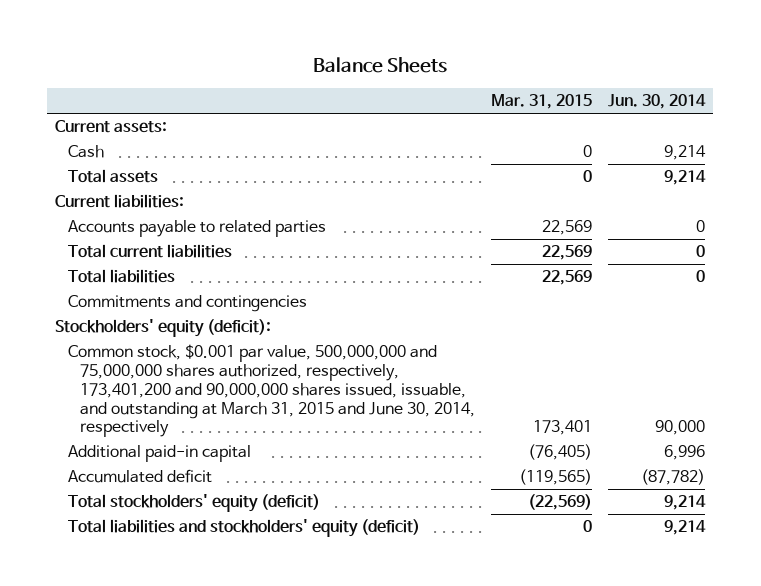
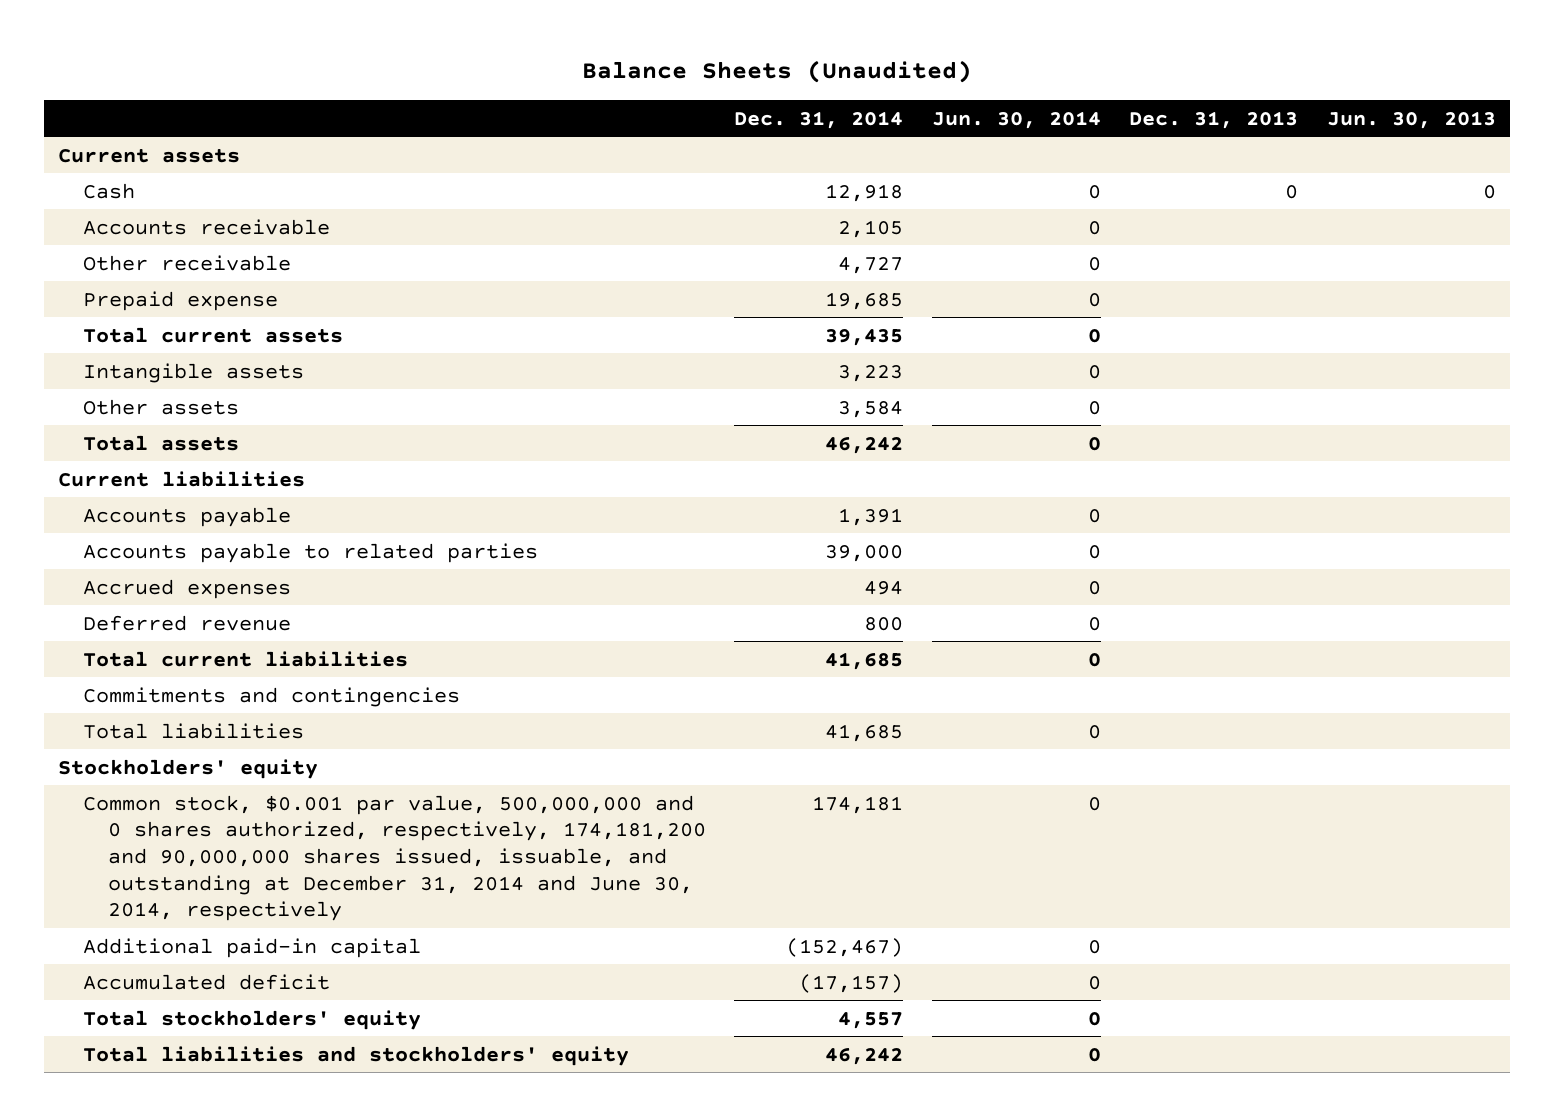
- Balance Sheets
+ Balance Sheets (Unaudited)
- | Mar. 31, 2015 | Jun. 30, 2014
+ | Dec. 31, 2014 | Jun. 30, 2014 | Dec. 31, 2013 | Jun. 30, 2013
- Current assets:
- Cash | 0 | 9,214
- Total assets | 0 | 9,214
- Current liabilities:
+ Current assets
+ Cash | 12,918 | 0 | 0 | 0
+ Accounts receivable | 2,105 | 0 | |
+ Other receivable | 4,727 | 0 | |
+ Prepaid expense | 19,685 | 0 | |
+ Total current assets | 39,435 | 0 | |
+ Intangible assets | 3,223 | 0 | |
+ Other assets | 3,584 | 0 | |
+ Total assets | 46,242 | 0 | |
+ Current liabilities
+ Accounts payable | 1,391 | 0 | |
+ Accrued expenses | 494 | 0 | |
+ Deferred revenue | 800 | 0 | |
- Stockholders' equity (deficit):
- Common stock, $0.001 par value, 500,000,000 and 75,000,000 shares authorized, respectively, 173,401,200 and 90,000,000 shares issued, issuable, and outstanding at March 31, 2015 and June 30, 2014, respectively | 173,401 | 90,000
- Additional paid-in capital | (76,405) | 6,996
- Accumulated deficit | (119,565) | (87,782)
- Total stockholders' equity (deficit) | (22,569) | 9,214
- Total liabilities and stockholders' equity (deficit) | 0 | 9,214
moved down: Total liabilities | 41,685 | 0 | |
+ Stockholders' equity
+ Common stock, $0.001 par value, 500,000,000 and 0 shares authorized, respectively, 174,181,200 and 90,000,000 shares issued, issuable, and outstanding at December 31, 2014 and June 30, 2014, respectively | 174,181 | 0 | |
+ Additional paid-in capital | (152,467) | 0 | |
+ Accumulated deficit | (17,157) | 0 | |
+ Total stockholders' equity | 4,557 | 0 | |
+ Total liabilities and stockholders' equity | 46,242 | 0 | |

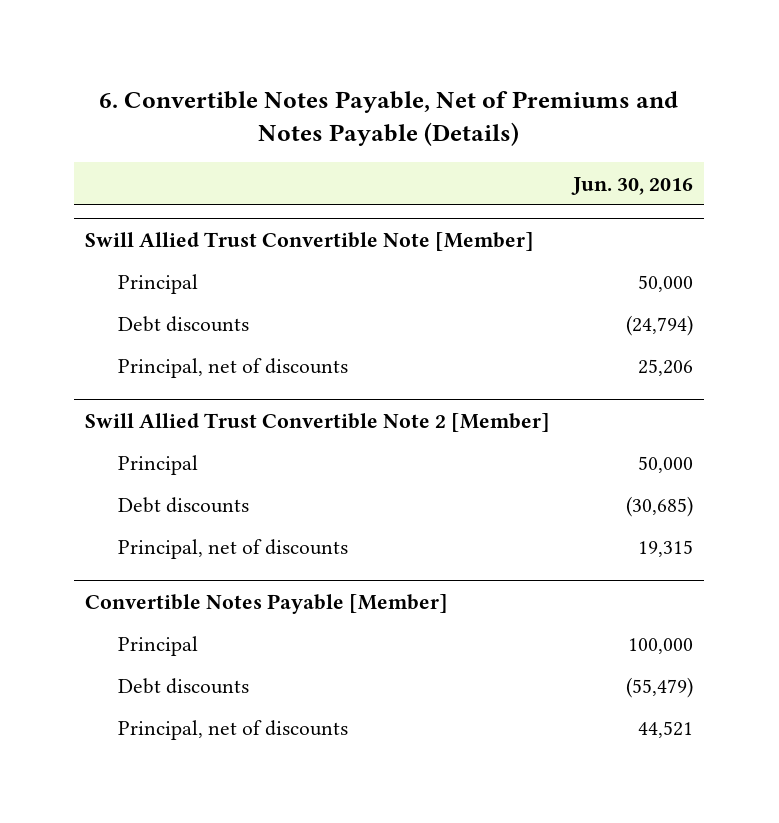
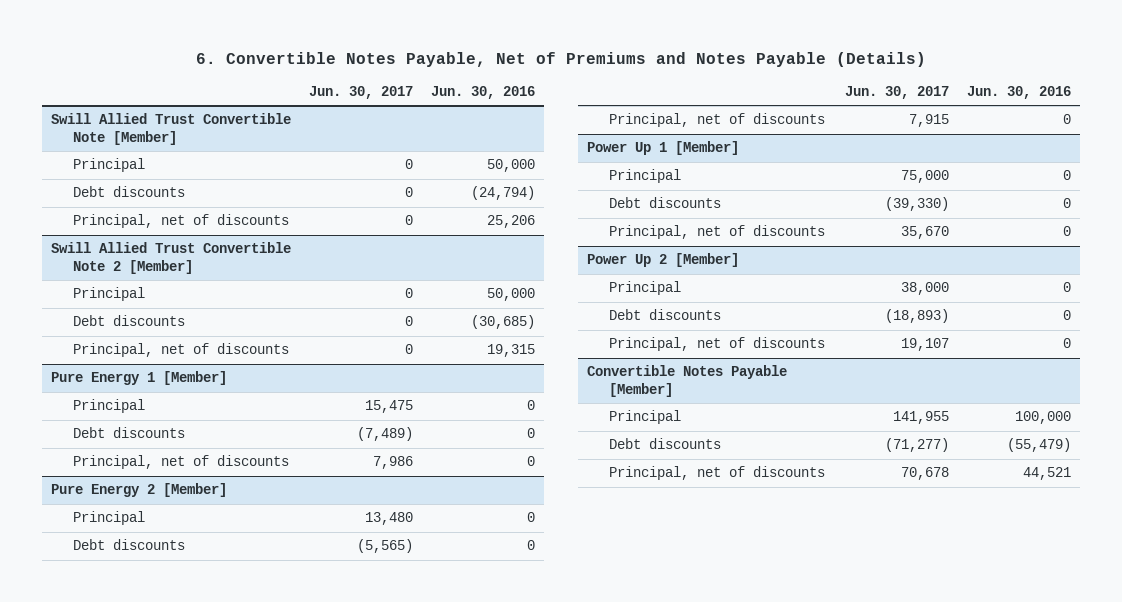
- | Jun. 30, 2016
+ | Jun. 30, 2017 | Jun. 30, 2016
+ Pure Energy 1 [Member]
+ Principal | 15,475 | 0
+ Debt discounts | (7,489) | 0
+ Principal, net of discounts | 7,986 | 0
+ Pure Energy 2 [Member]
+ Principal | 13,480 | 0
+ Debt discounts | (5,565) | 0
+ Principal, net of discounts | 7,915 | 0
+ Power Up 1 [Member]
+ Principal | 75,000 | 0
+ Debt discounts | (39,330) | 0
+ Principal, net of discounts | 35,670 | 0
+ Power Up 2 [Member]
+ Principal | 38,000 | 0
+ Debt discounts | (18,893) | 0
+ Principal, net of discounts | 19,107 | 0

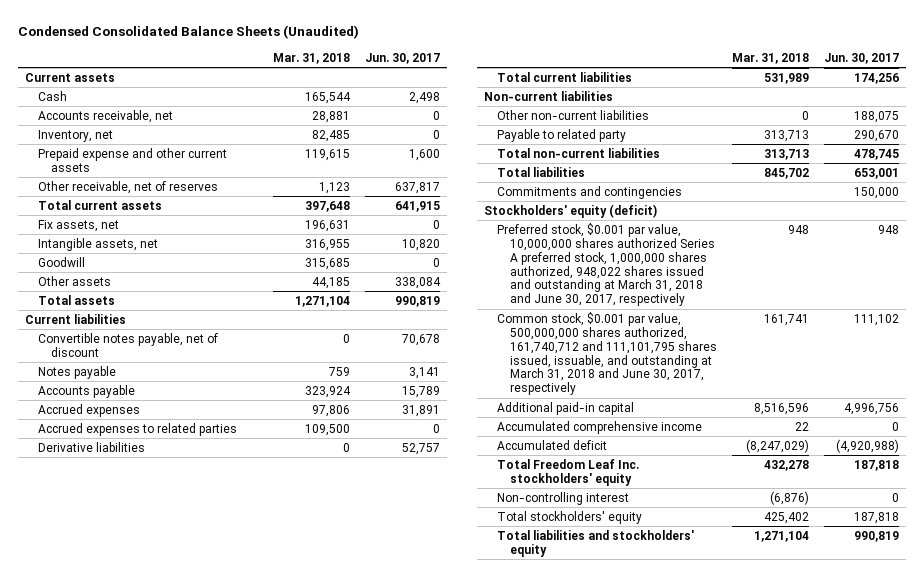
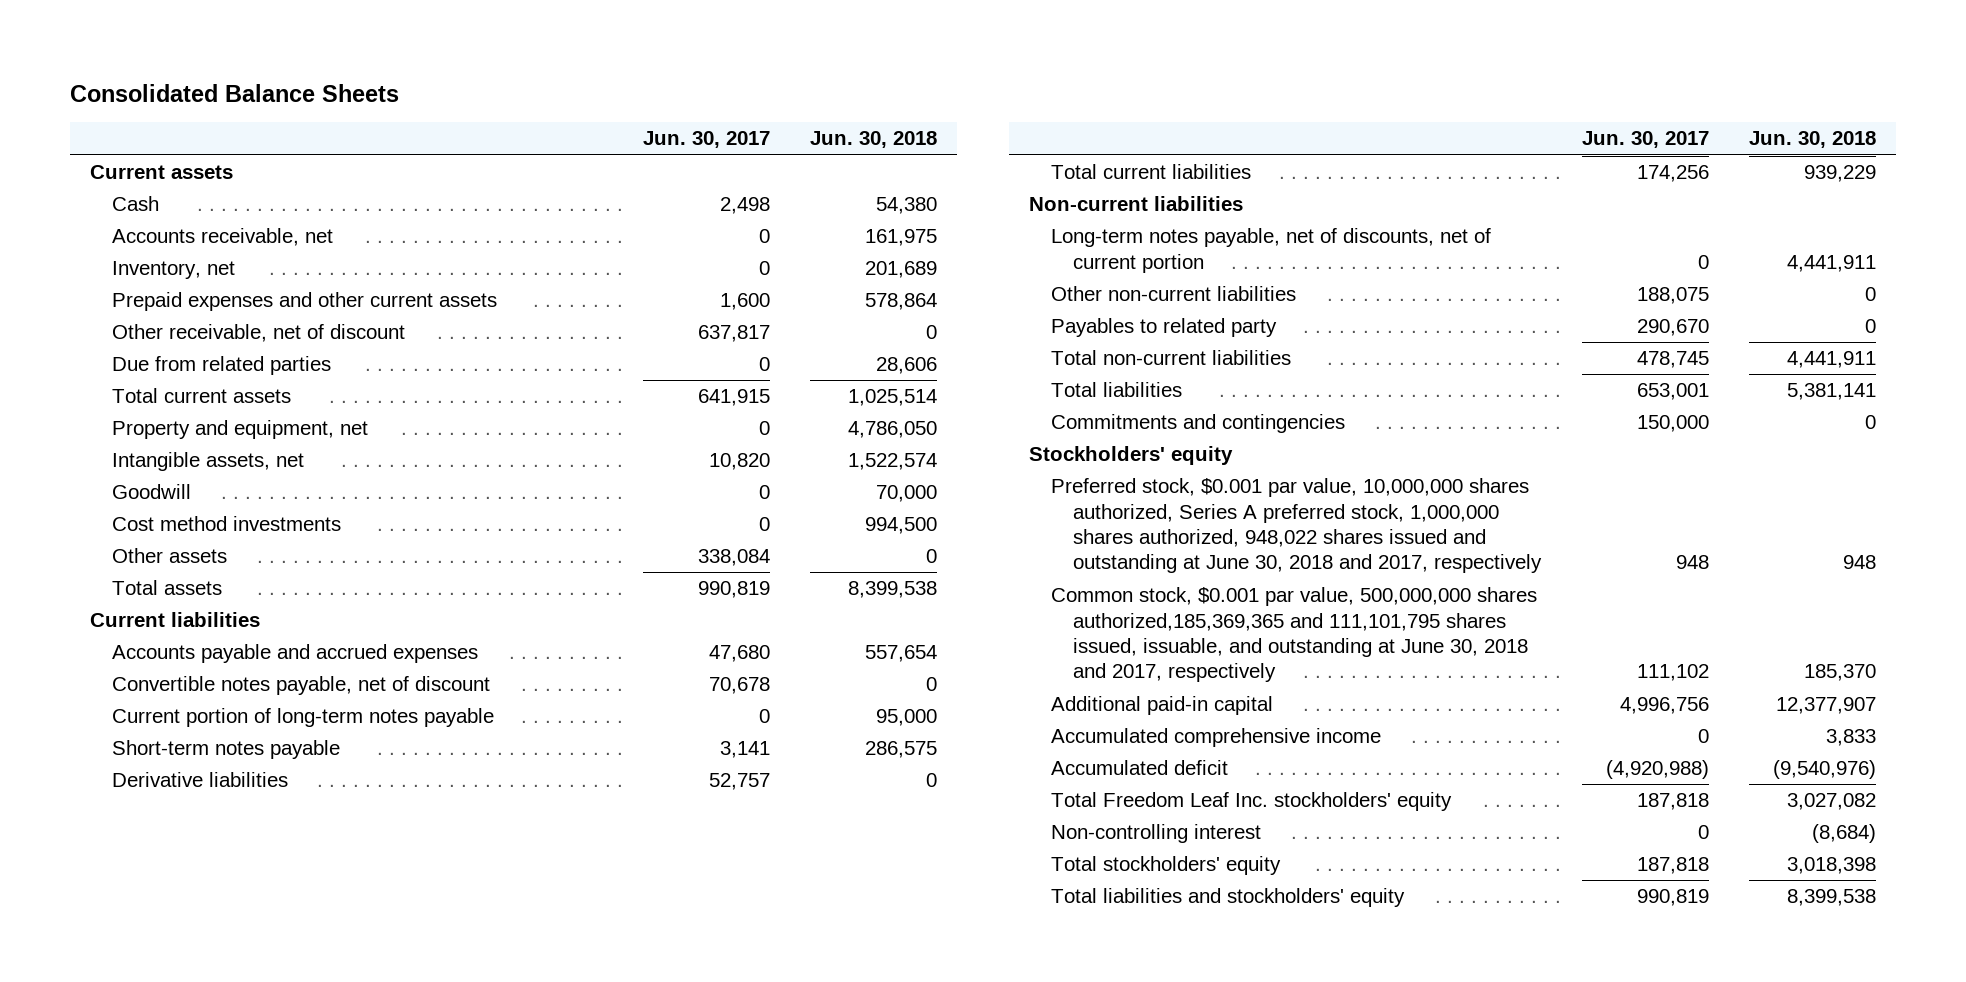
- Condensed Consolidated Balance Sheets (Unaudited)
+ Consolidated Balance Sheets
- | Mar. 31, 2018 | Jun. 30, 2017
+ | Jun. 30, 2017 | Jun. 30, 2018
- Prepaid expense and other current assets | 119,615 | 1,600
- Other receivable, net of reserves | 1,123 | 637,817
+ Prepaid expenses and other current assets | 1,600 | 578,864
+ Other receivable, net of discount | 637,817 | 0
+ Due from related parties | 0 | 28,606
- Fix assets, net | 196,631 | 0
+ Property and equipment, net | 0 | 4,786,050
+ Cost method investments | 0 | 994,500
+ Accounts payable and accrued expenses | 47,680 | 557,654
- Notes payable | 759 | 3,141
- Accounts payable | 323,924 | 15,789
- Accrued expenses | 97,806 | 31,891
- Accrued expenses to related parties | 109,500 | 0
+ Current portion of long-term notes payable | 0 | 95,000
+ Short-term notes payable | 3,141 | 286,575
+ Long-term notes payable, net of discounts, net of current portion | 0 | 4,441,911
- Payable to related party | 313,713 | 290,670
+ Payables to related party | 290,670 | 0
- Stockholders' equity (deficit)
- Preferred stock, $0.001 par value, 10,000,000 shares authorized Series A preferred stock, 1,000,000 shares authorized, 948,022 shares issued and outstanding at March 31, 2018 and June 30, 2017, respectively | 948 | 948
- Common stock, $0.001 par value, 500,000,000 shares authorized, 161,740,712 and 111,101,795 shares issued, issuable, and outstanding at March 31, 2018 and June 30, 2017, respectively | 161,741 | 111,102
+ Stockholders' equity
+ Preferred stock, $0.001 par value, 10,000,000 shares authorized, Series A preferred stock, 1,000,000 shares authorized, 948,022 shares issued and outstanding at June 30, 2018 and 2017, respectively | 948 | 948
+ Common stock, $0.001 par value, 500,000,000 shares authorized,185,369,365 and 111,101,795 shares issued, issuable, and outstanding at June 30, 2018 and 2017, respectively | 111,102 | 185,370

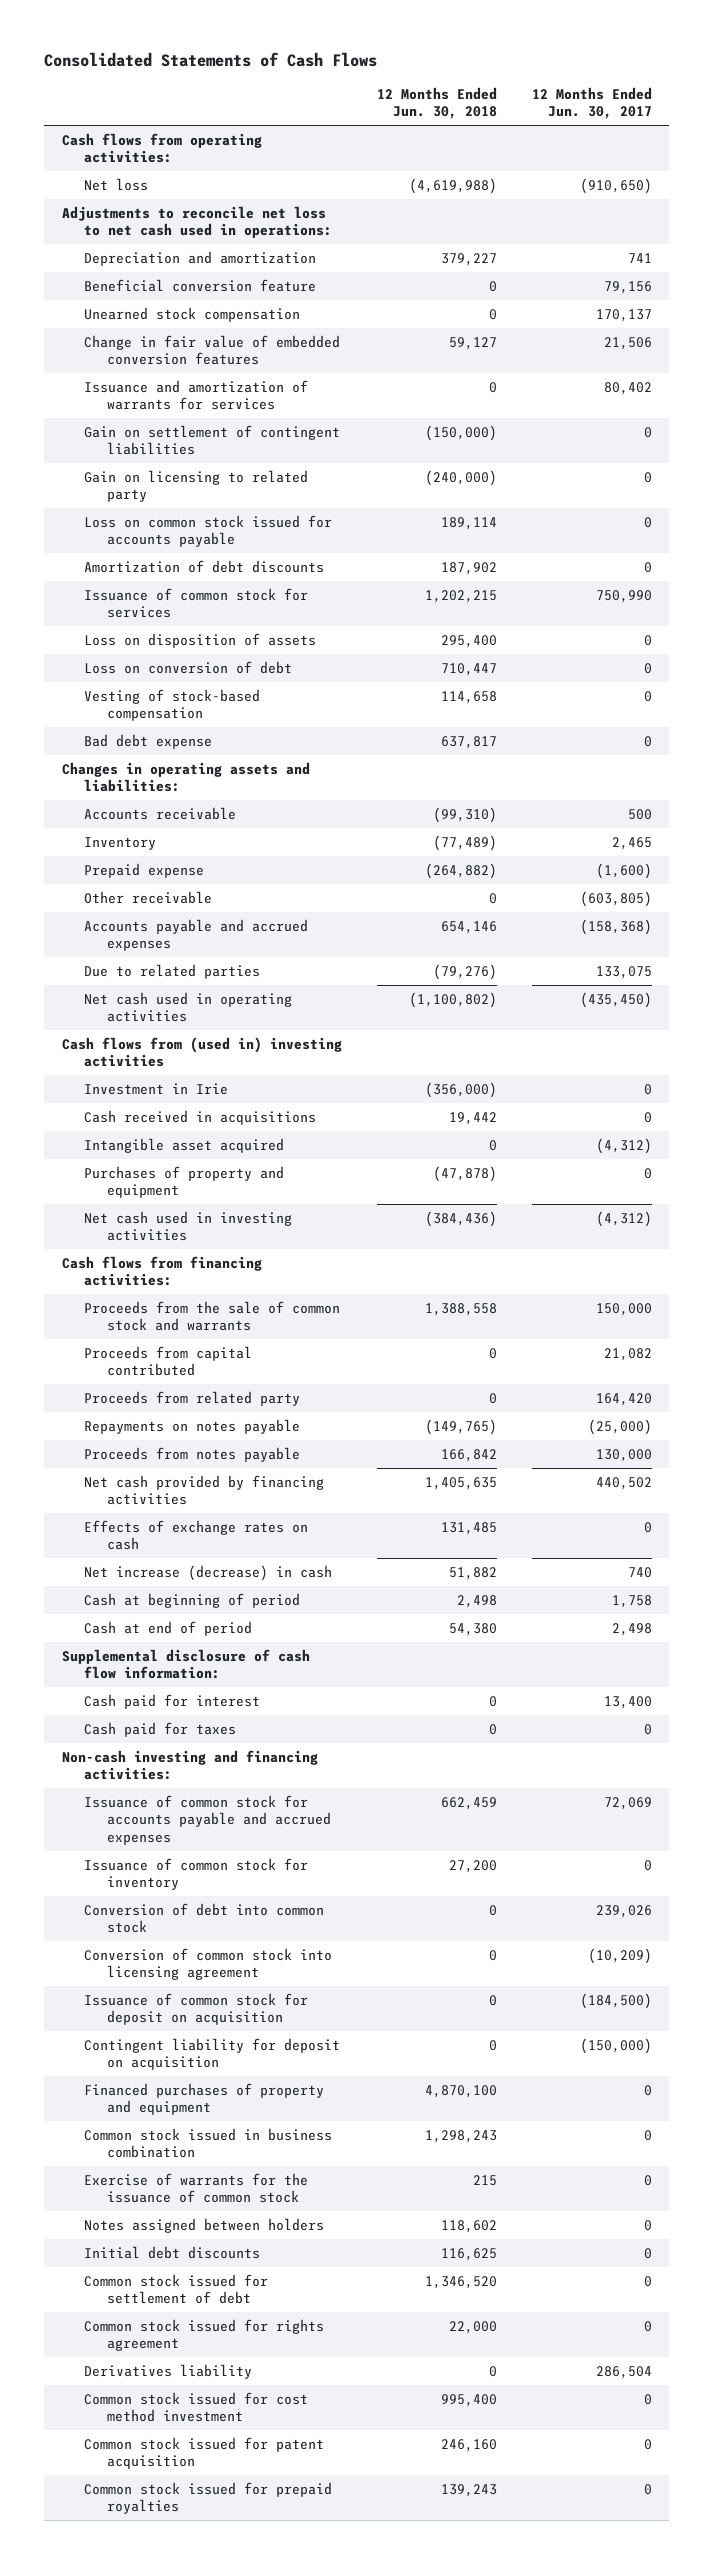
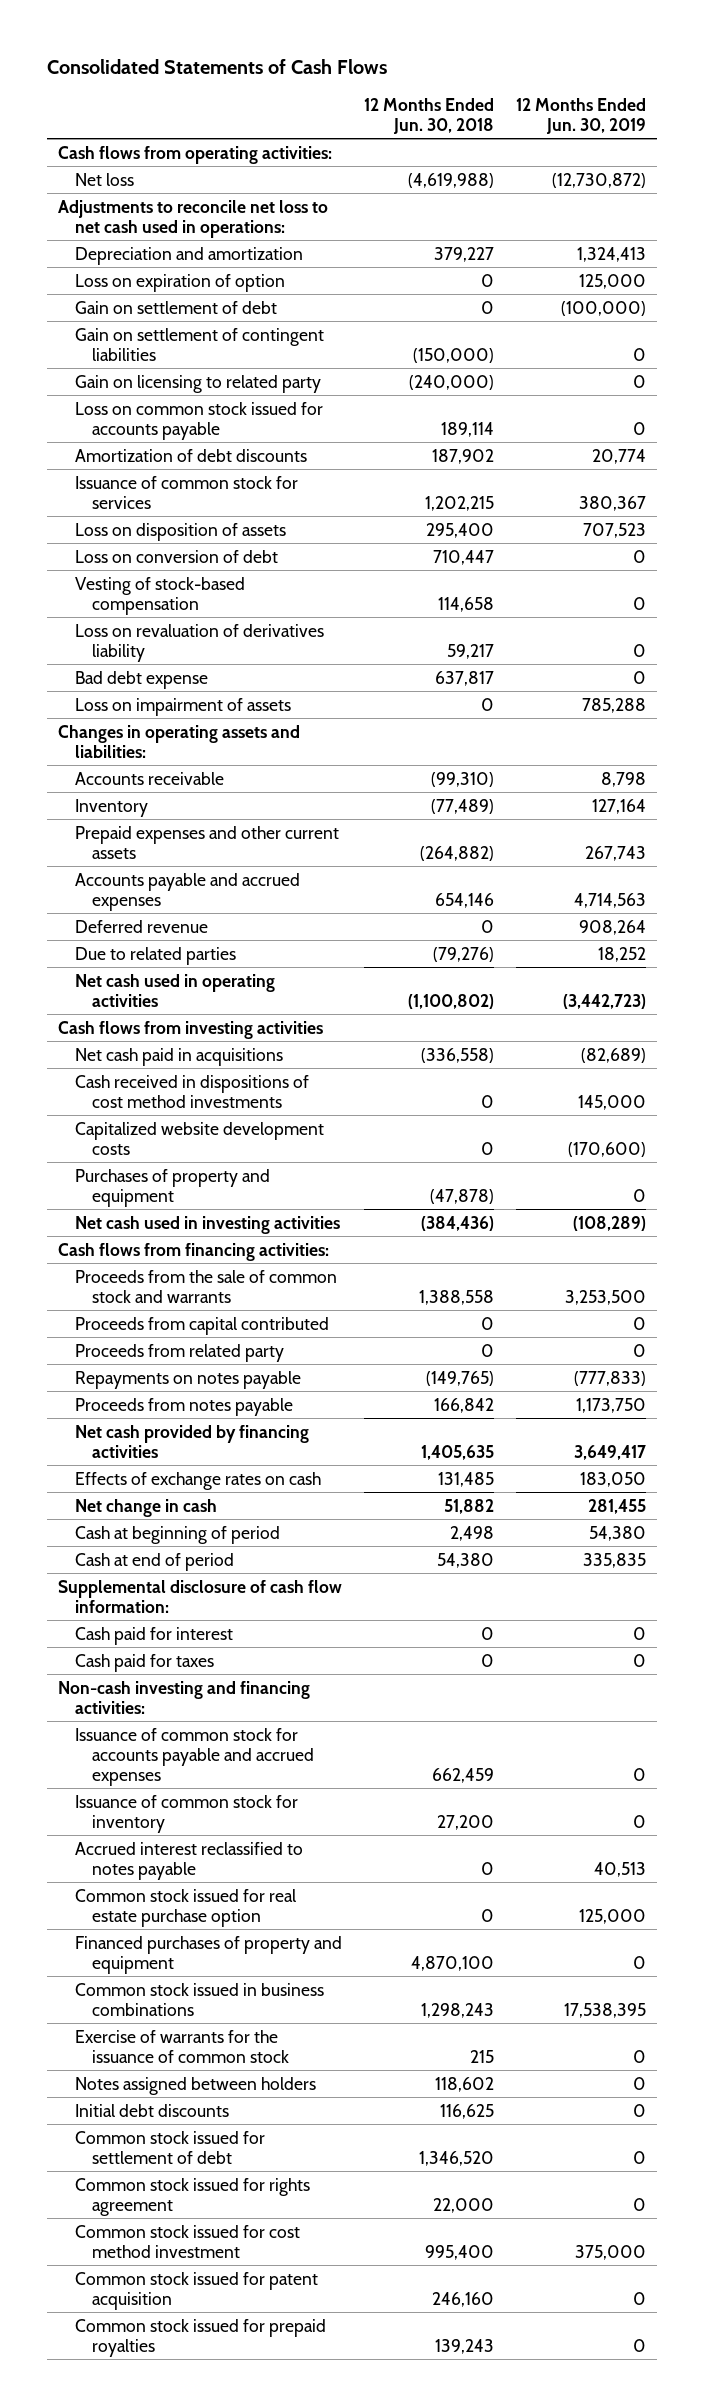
- | 12 Months Ended Jun. 30, 2018 | 12 Months Ended Jun. 30, 2017
+ | 12 Months Ended Jun. 30, 2018 | 12 Months Ended Jun. 30, 2019
- Beneficial conversion feature | 0 | 79,156
- Unearned stock compensation | 0 | 170,137
- Change in fair value of embedded conversion features | 59,127 | 21,506
- Issuance and amortization of warrants for services | 0 | 80,402
+ Loss on expiration of option | 0 | 125,000
+ Gain on settlement of debt | 0 | (100,000)
+ Loss on revaluation of derivatives liability | 59,217 | 0
+ Loss on impairment of assets | 0 | 785,288
- Prepaid expense | (264,882) | (1,600)
- Other receivable | 0 | (603,805)
+ Prepaid expenses and other current assets | (264,882) | 267,743
+ Deferred revenue | 0 | 908,264
- Cash flows from (used in) investing activities
- Investment in Irie | (356,000) | 0
- Cash received in acquisitions | 19,442 | 0
- Intangible asset acquired | 0 | (4,312)
+ Cash flows from investing activities
+ Net cash paid in acquisitions | (336,558) | (82,689)
+ Cash received in dispositions of cost method investments | 0 | 145,000
+ Capitalized website development costs | 0 | (170,600)
- Net increase (decrease) in cash | 51,882 | 740
+ Net change in cash | 51,882 | 281,455
- Conversion of debt into common stock | 0 | 239,026
- Conversion of common stock into licensing agreement | 0 | (10,209)
- Issuance of common stock for deposit on acquisition | 0 | (184,500)
- Contingent liability for deposit on acquisition | 0 | (150,000)
+ Accrued interest reclassified to notes payable | 0 | 40,513
+ Common stock issued for real estate purchase option | 0 | 125,000
- Common stock issued in business combination | 1,298,243 | 0
+ Common stock issued in business combinations | 1,298,243 | 17,538,395
- Derivatives liability | 0 | 286,504

